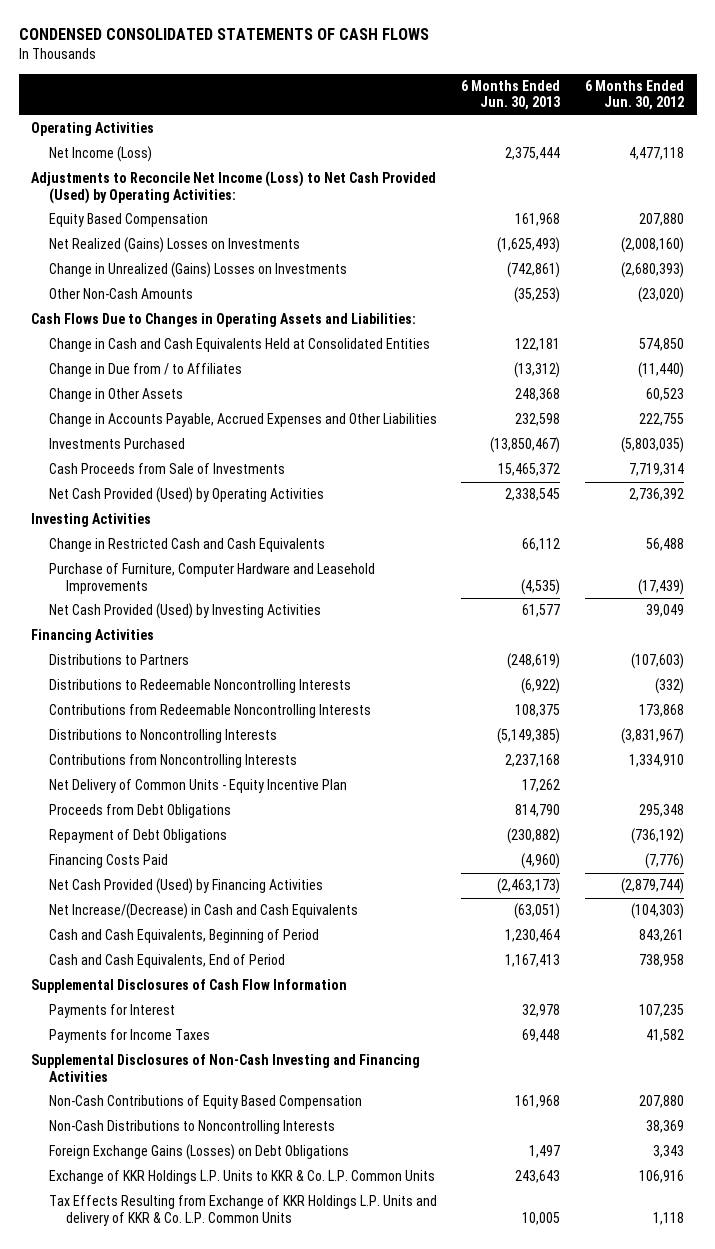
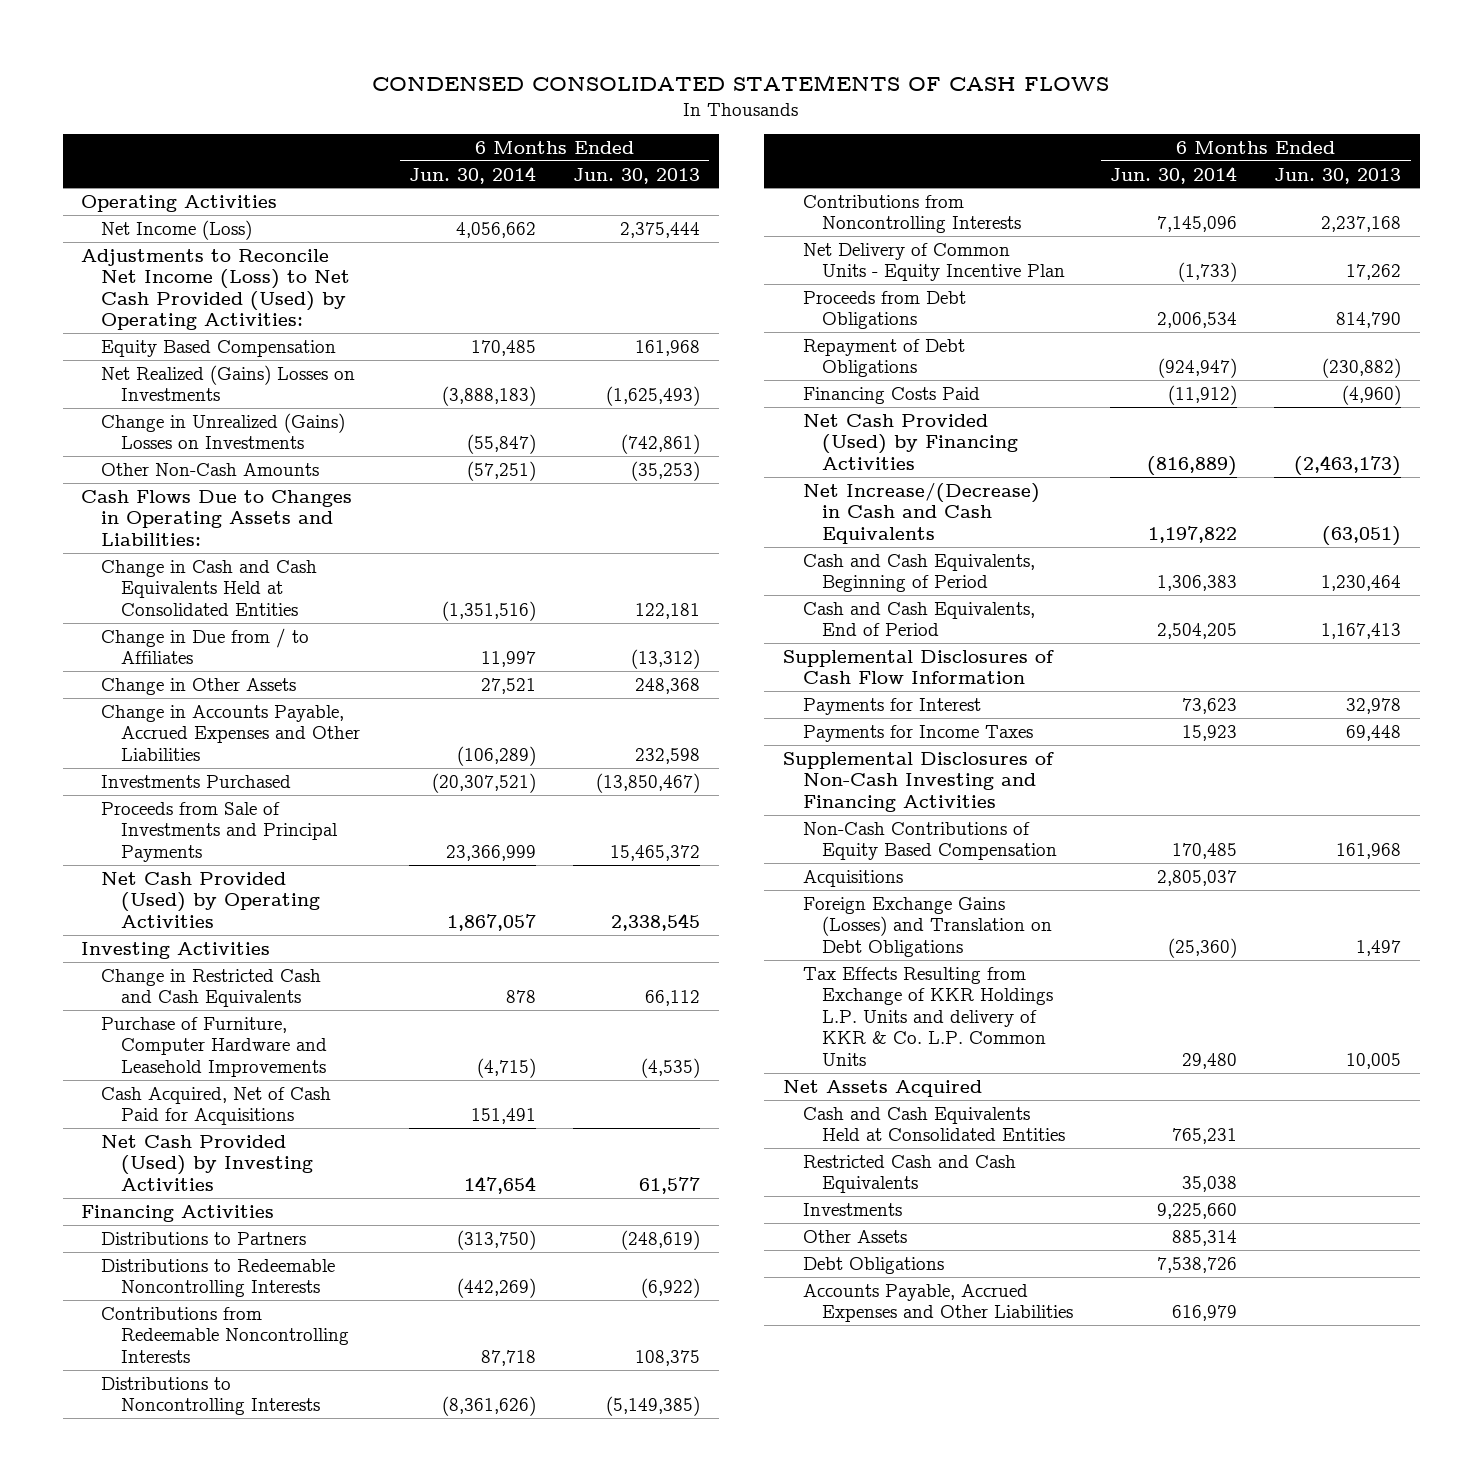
- | 6 Months Ended Jun. 30, 2013 | 6 Months Ended Jun. 30, 2012
+ | 6 Months Ended Jun. 30, 2014 | 6 Months Ended Jun. 30, 2013
- Cash Proceeds from Sale of Investments | 15,465,372 | 7,719,314
+ Proceeds from Sale of Investments and Principal Payments | 23,366,999 | 15,465,372
+ Cash Acquired, Net of Cash Paid for Acquisitions | 151,491 |
- Non-Cash Distributions to Noncontrolling Interests | | 38,369
- Foreign Exchange Gains (Losses) on Debt Obligations | 1,497 | 3,343
- Exchange of KKR Holdings L.P. Units to KKR & Co. L.P. Common Units | 243,643 | 106,916
+ Acquisitions | 2,805,037 |
+ Foreign Exchange Gains (Losses) and Translation on Debt Obligations | (25,360) | 1,497
+ Net Assets Acquired
+ Cash and Cash Equivalents Held at Consolidated Entities | 765,231 |
+ Restricted Cash and Cash Equivalents | 35,038 |
+ Investments | 9,225,660 |
+ Other Assets | 885,314 |
+ Debt Obligations | 7,538,726 |
+ Accounts Payable, Accrued Expenses and Other Liabilities | 616,979 |

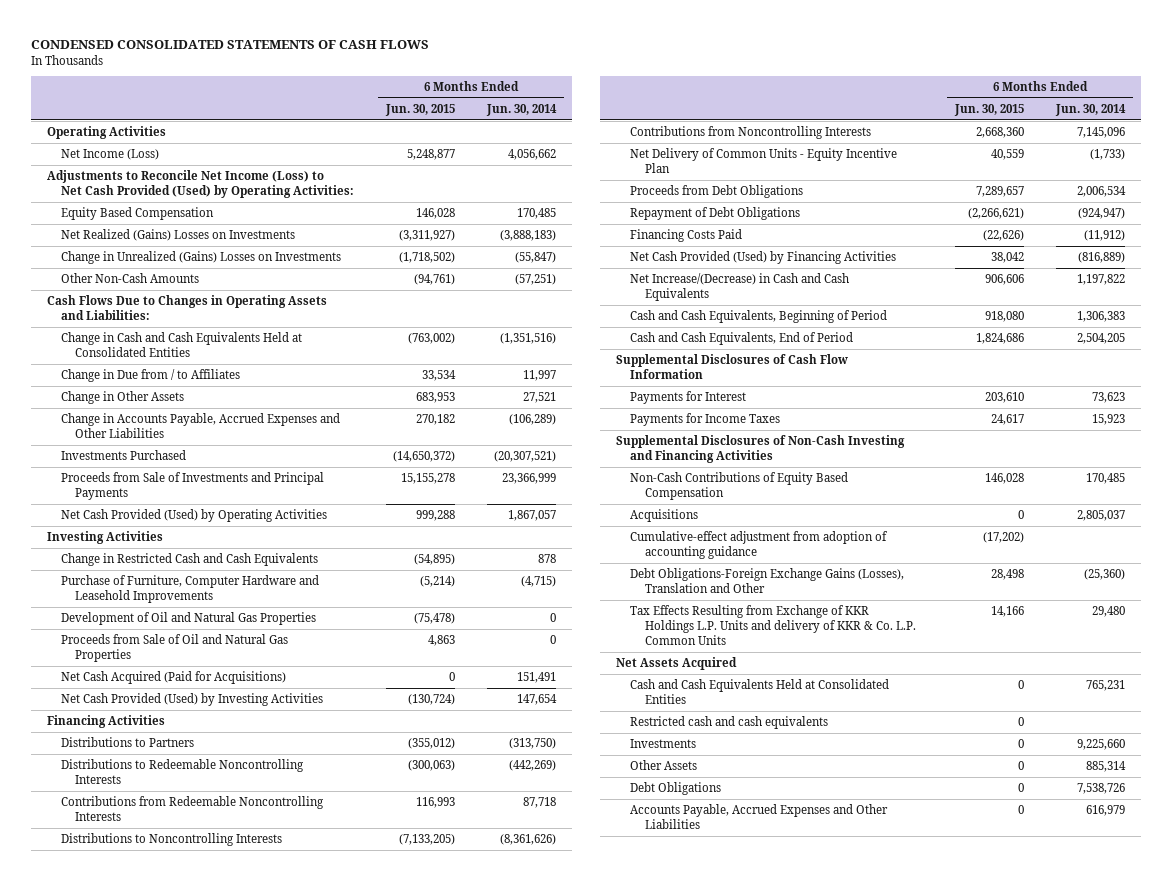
- | 6 Months Ended Jun. 30, 2014 | 6 Months Ended Jun. 30, 2013
+ | 6 Months Ended Jun. 30, 2015 | 6 Months Ended Jun. 30, 2014
- Cash Acquired, Net of Cash Paid for Acquisitions | 151,491 |
+ Development of Oil and Natural Gas Properties | (75,478) | 0
+ Proceeds from Sale of Oil and Natural Gas Properties | 4,863 | 0
+ Net Cash Acquired (Paid for Acquisitions) | 0 | 151,491
- Foreign Exchange Gains (Losses) and Translation on Debt Obligations | (25,360) | 1,497
+ Cumulative-effect adjustment from adoption of accounting guidance | (17,202) |
+ Debt Obligations-Foreign Exchange Gains (Losses), Translation and Other | 28,498 | (25,360)
- Restricted Cash and Cash Equivalents | 35,038 |
+ Restricted cash and cash equivalents | 0 |

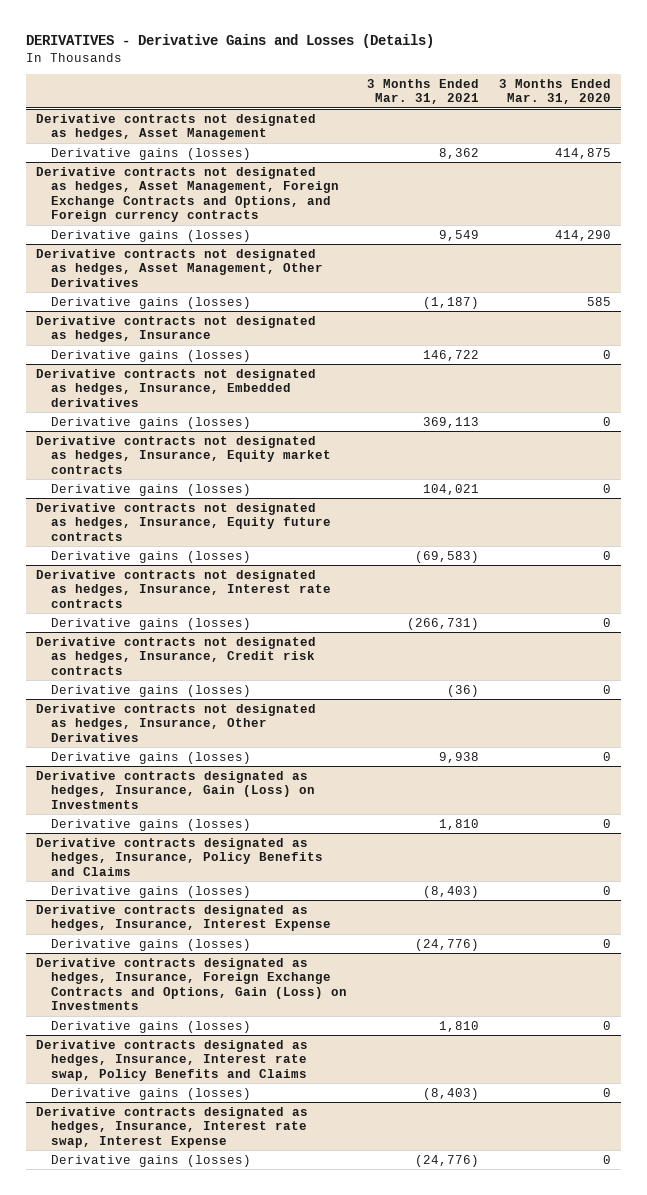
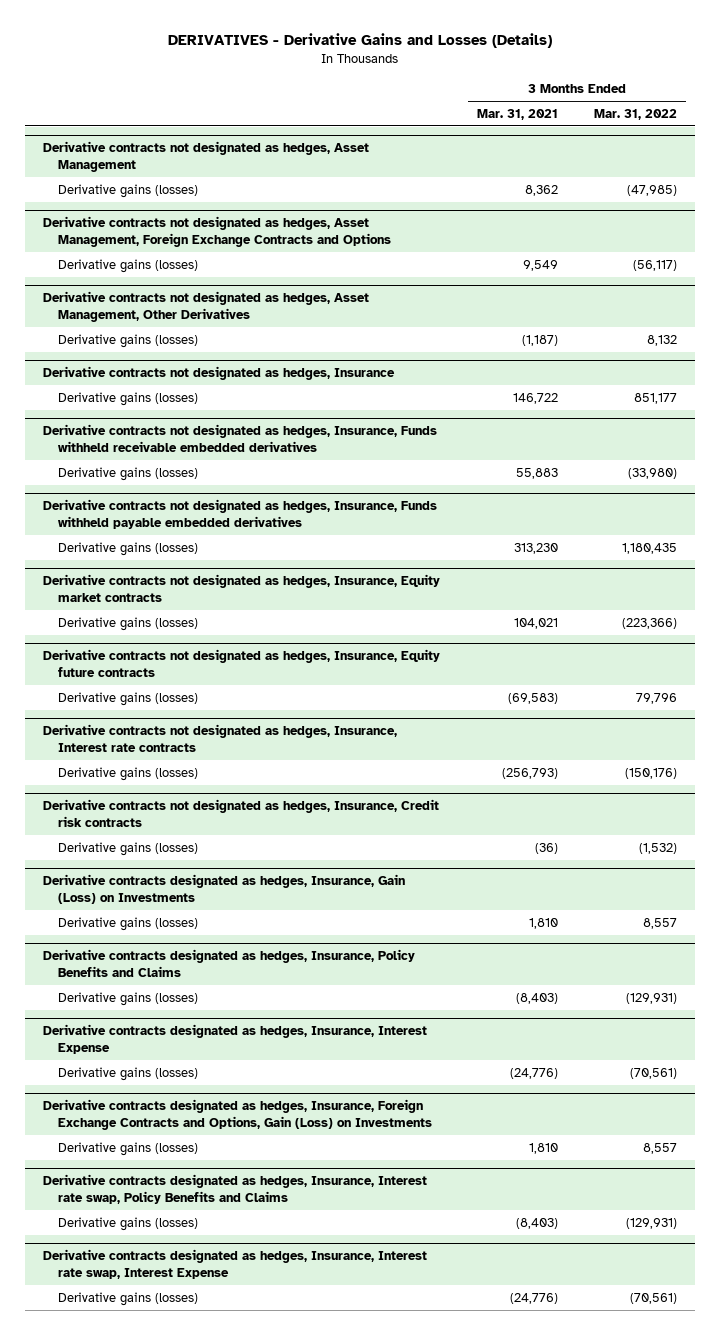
- | 3 Months Ended Mar. 31, 2021 | 3 Months Ended Mar. 31, 2020
+ | 3 Months Ended Mar. 31, 2021 | 3 Months Ended Mar. 31, 2022
- Derivative contracts not designated as hedges, Asset Management, Foreign Exchange Contracts and Options, and Foreign currency contracts
+ Derivative contracts not designated as hedges, Asset Management, Foreign Exchange Contracts and Options
- Derivative contracts not designated as hedges, Insurance, Embedded derivatives
- Derivative gains (losses) | 369,113 | 0
+ Derivative contracts not designated as hedges, Insurance, Funds withheld receivable embedded derivatives
+ Derivative gains (losses) | 55,883 | (33,980)
+ Derivative contracts not designated as hedges, Insurance, Funds withheld payable embedded derivatives
+ Derivative gains (losses) | 313,230 | 1,180,435
@ Derivative contracts not designated as hedges, Insurance, Interest rate contracts
- Derivative gains (losses) | (266,731) | 0
+ Derivative gains (losses) | (256,793) | (150,176)
- Derivative contracts not designated as hedges, Insurance, Other Derivatives
- Derivative gains (losses) | 9,938 | 0

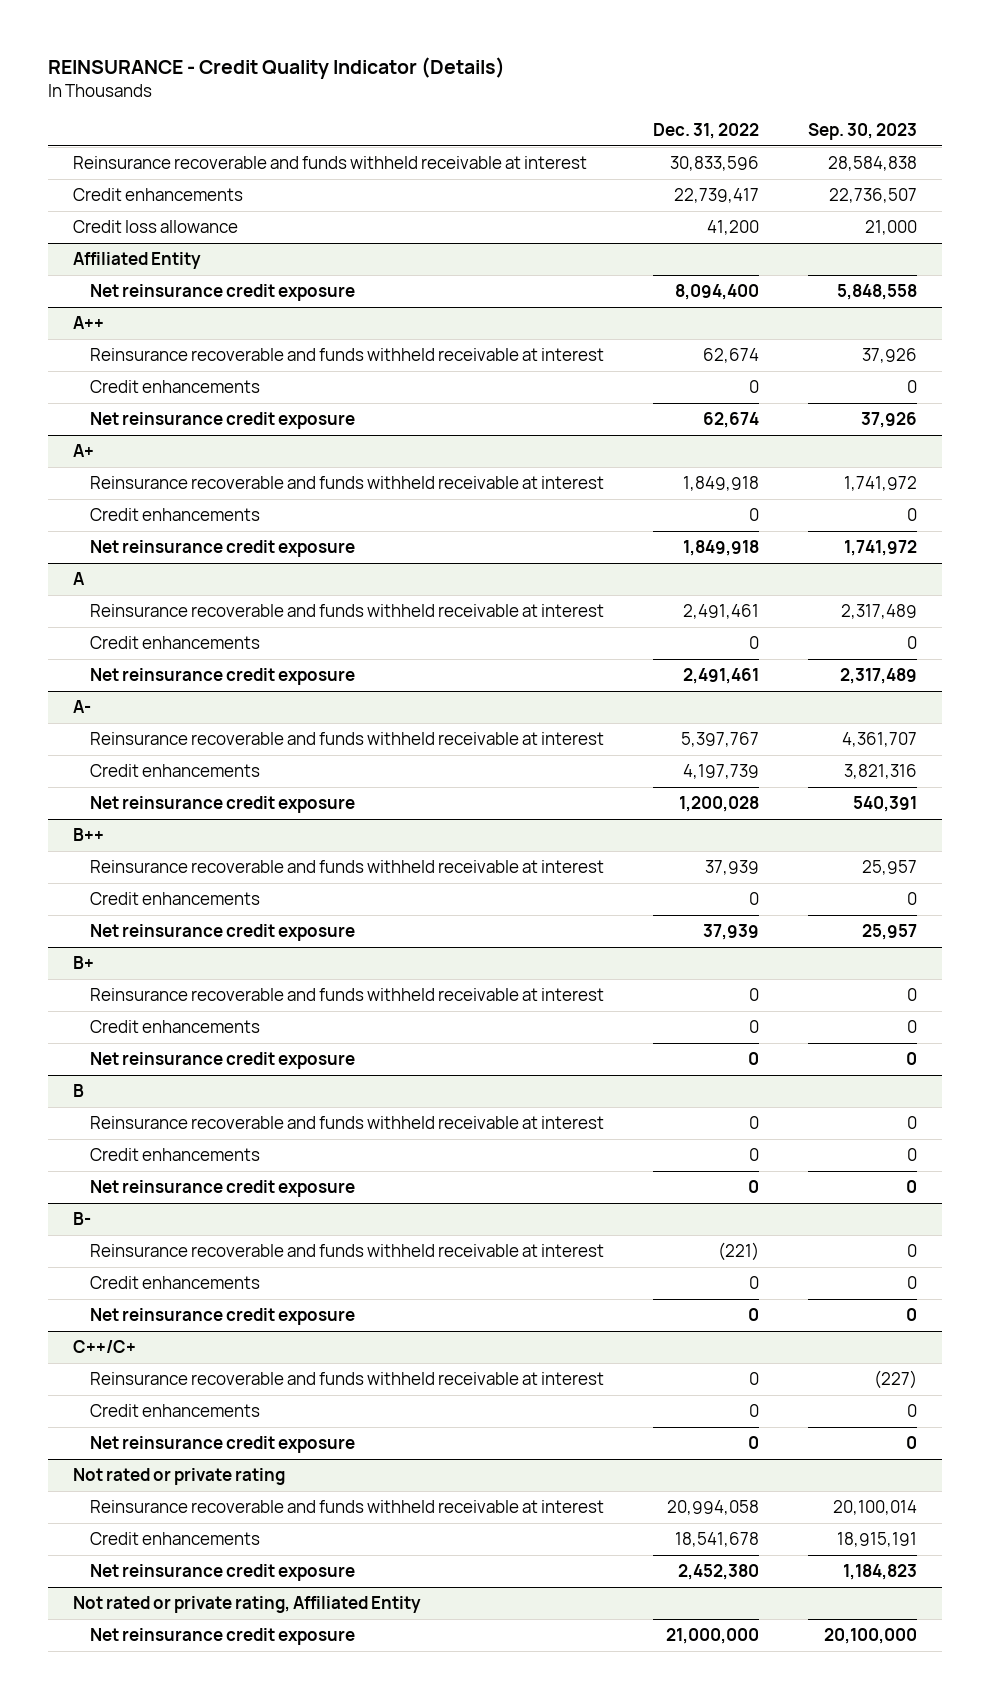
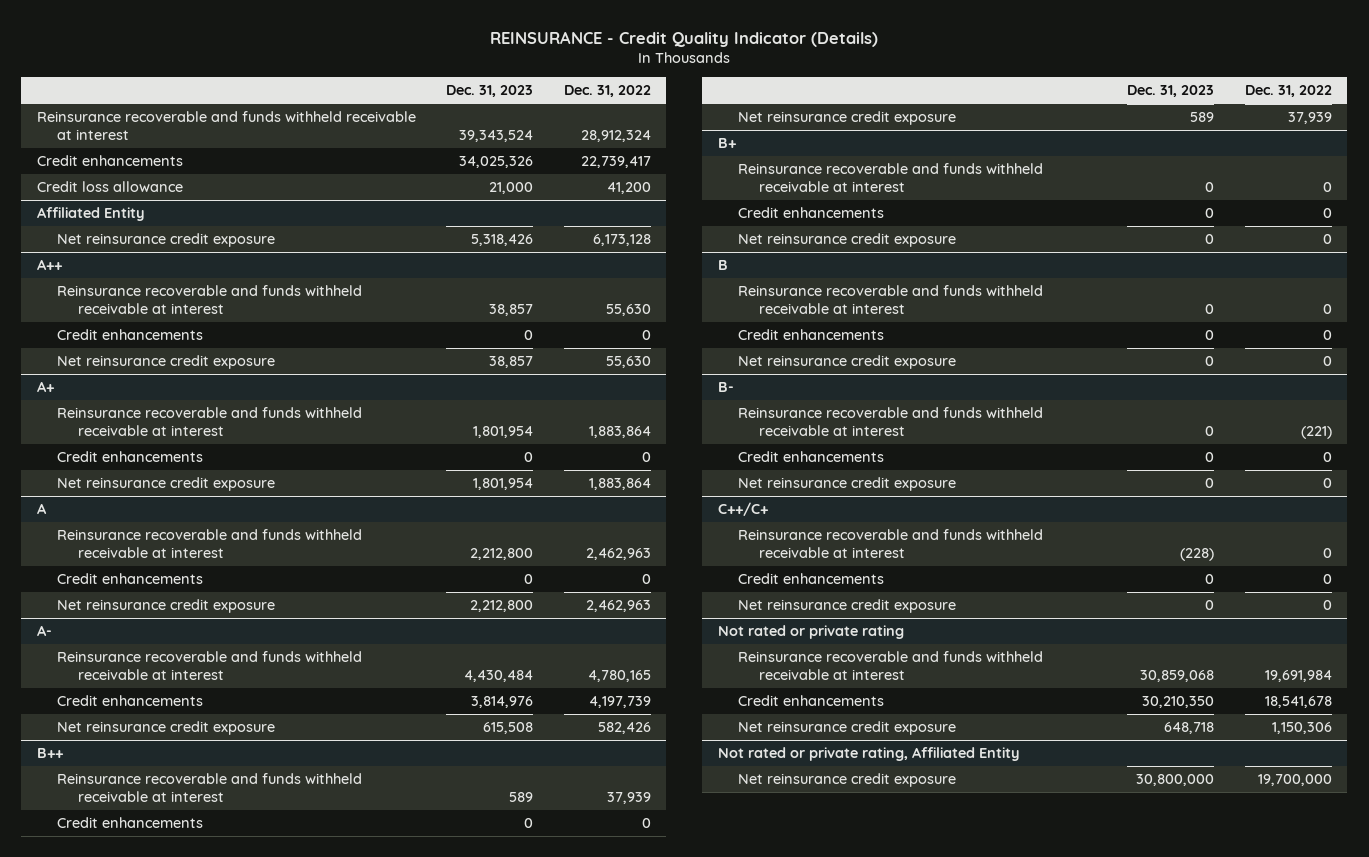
- | Dec. 31, 2022 | Sep. 30, 2023
+ | Dec. 31, 2023 | Dec. 31, 2022
- Reinsurance recoverable and funds withheld receivable at interest | 30,833,596 | 28,584,838
+ Reinsurance recoverable and funds withheld receivable at interest | 39,343,524 | 28,912,324
@ Affiliated Entity
- Net reinsurance credit exposure | 8,094,400 | 5,848,558
+ Net reinsurance credit exposure | 5,318,426 | 6,173,128
@ A++
- Reinsurance recoverable and funds withheld receivable at interest | 62,674 | 37,926
+ Reinsurance recoverable and funds withheld receivable at interest | 38,857 | 55,630
- Net reinsurance credit exposure | 62,674 | 37,926
+ Net reinsurance credit exposure | 38,857 | 55,630
@ A+
- Reinsurance recoverable and funds withheld receivable at interest | 1,849,918 | 1,741,972
+ Reinsurance recoverable and funds withheld receivable at interest | 1,801,954 | 1,883,864
- Net reinsurance credit exposure | 1,849,918 | 1,741,972
+ Net reinsurance credit exposure | 1,801,954 | 1,883,864
@ A
- Reinsurance recoverable and funds withheld receivable at interest | 2,491,461 | 2,317,489
+ Reinsurance recoverable and funds withheld receivable at interest | 2,212,800 | 2,462,963
- Net reinsurance credit exposure | 2,491,461 | 2,317,489
+ Net reinsurance credit exposure | 2,212,800 | 2,462,963
@ A-
- Reinsurance recoverable and funds withheld receivable at interest | 5,397,767 | 4,361,707
+ Reinsurance recoverable and funds withheld receivable at interest | 4,430,484 | 4,780,165
- Net reinsurance credit exposure | 1,200,028 | 540,391
+ Net reinsurance credit exposure | 615,508 | 582,426
@ Not rated or private rating
- Reinsurance recoverable and funds withheld receivable at interest | 20,994,058 | 20,100,014
+ Reinsurance recoverable and funds withheld receivable at interest | 30,859,068 | 19,691,984
- Net reinsurance credit exposure | 2,452,380 | 1,184,823
+ Net reinsurance credit exposure | 648,718 | 1,150,306
@ Not rated or private rating, Affiliated Entity
- Net reinsurance credit exposure | 21,000,000 | 20,100,000
+ Net reinsurance credit exposure | 30,800,000 | 19,700,000

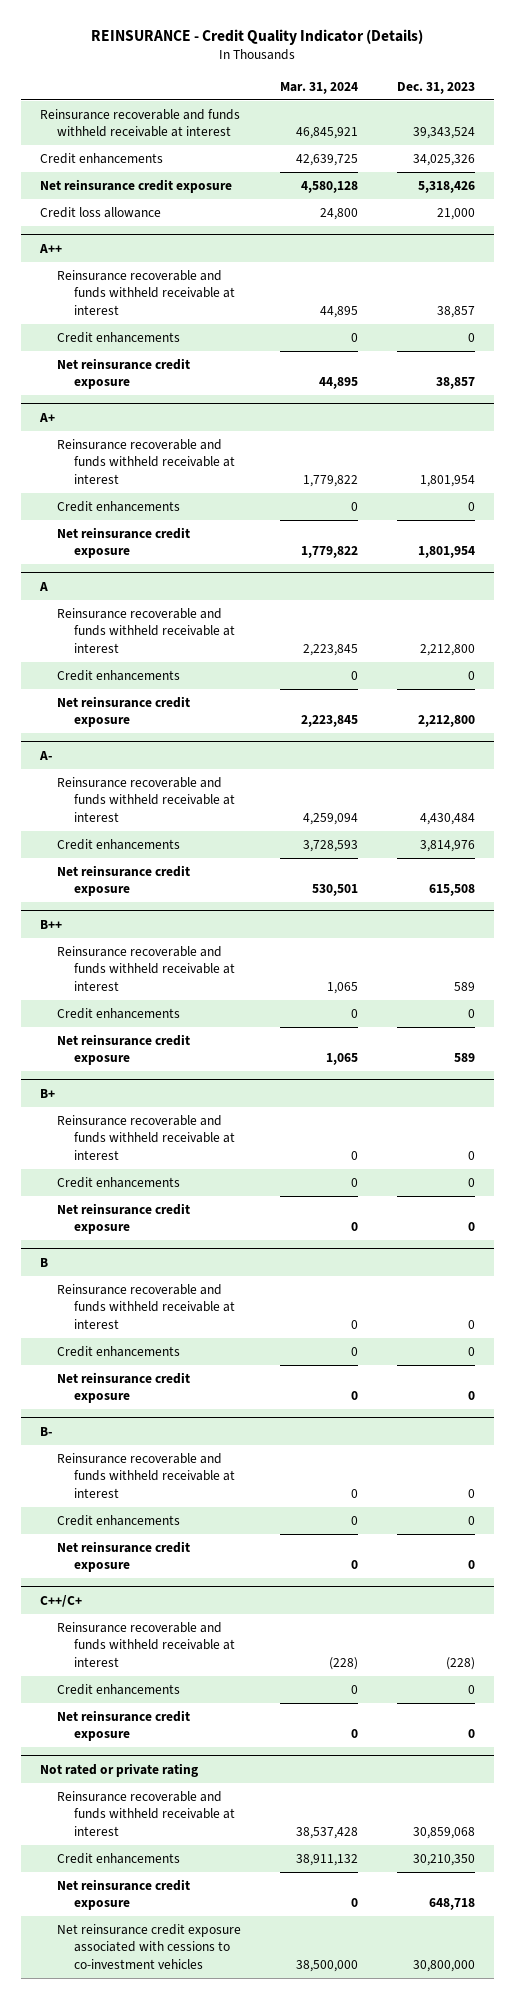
- | Dec. 31, 2023 | Dec. 31, 2022
+ | Mar. 31, 2024 | Dec. 31, 2023
- Affiliated Entity
moved down: Credit loss allowance | 24,800 | 21,000
- Not rated or private rating, Affiliated Entity
- Net reinsurance credit exposure | 30,800,000 | 19,700,000
@ Not rated or private rating
+ Net reinsurance credit exposure associated with cessions to co-investment vehicles | 38,500,000 | 30,800,000

